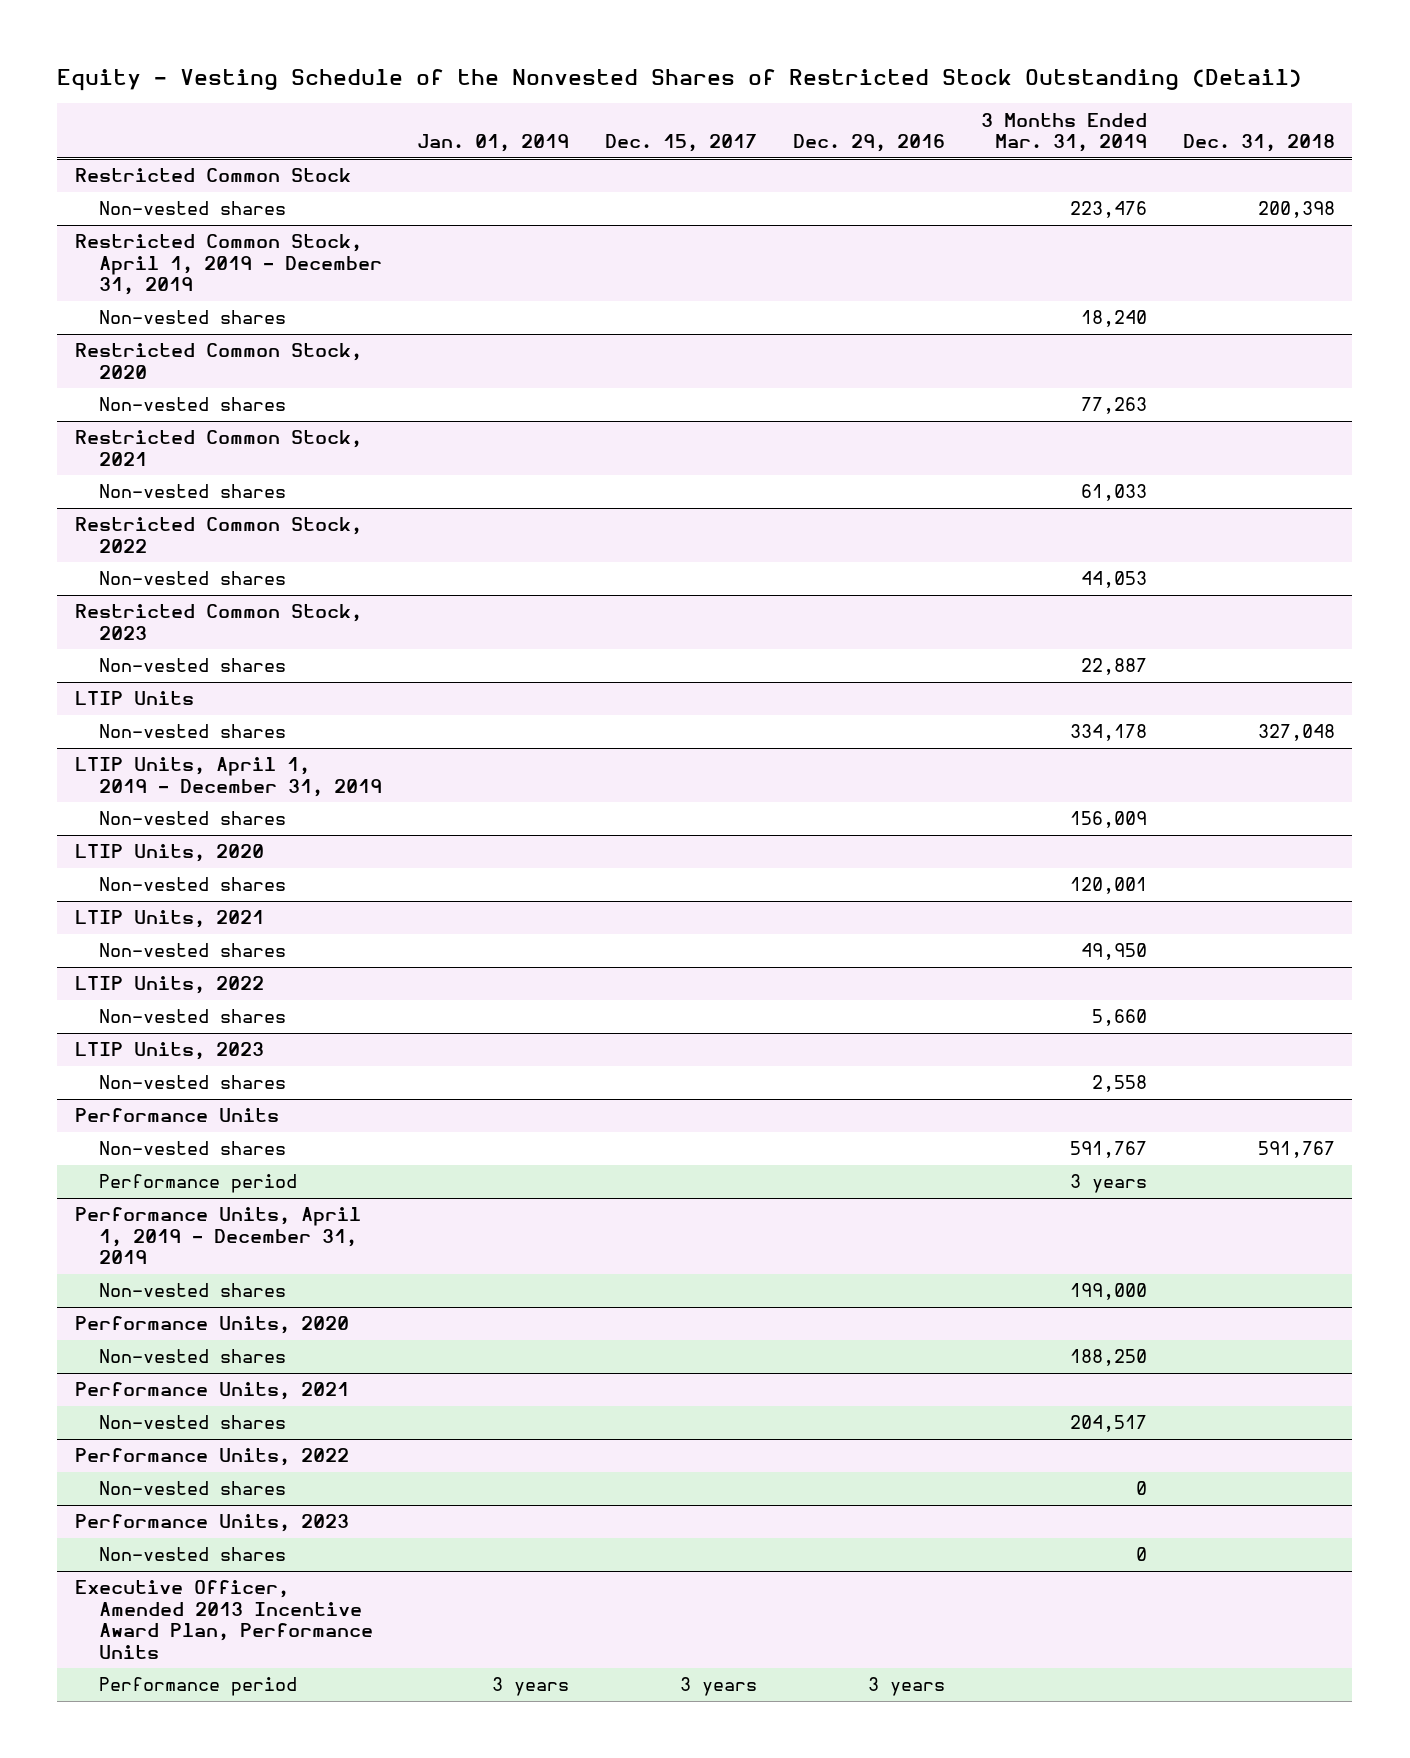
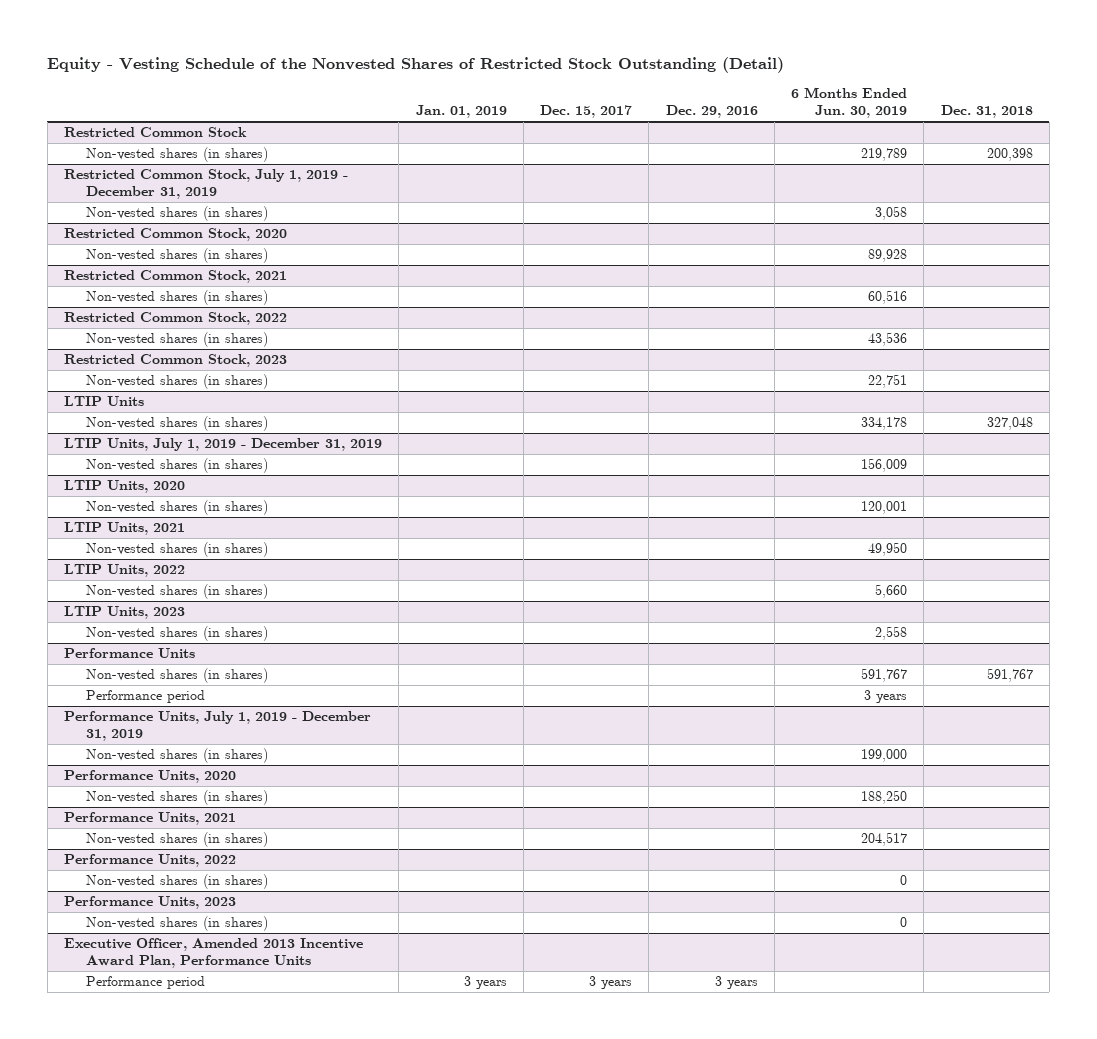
- | Jan. 01, 2019 | Dec. 15, 2017 | Dec. 29, 2016 | 3 Months Ended Mar. 31, 2019 | Dec. 31, 2018
+ | Jan. 01, 2019 | Dec. 15, 2017 | Dec. 29, 2016 | 6 Months Ended Jun. 30, 2019 | Dec. 31, 2018
@ Restricted Common Stock
- Non-vested shares | | | | 223,476 | 200,398
- Restricted Common Stock, April 1, 2019 - December 31, 2019
- Non-vested shares | | | | 18,240 |
@ Restricted Common Stock
+ Non-vested shares (in shares) | | | | 219,789 | 200,398
+ Restricted Common Stock, July 1, 2019 - December 31, 2019
+ Non-vested shares (in shares) | | | | 3,058 |
@ Restricted Common Stock, 2020
- Non-vested shares | | | | 77,263 |
+ Non-vested shares (in shares) | | | | 89,928 |
@ Restricted Common Stock, 2021
- Non-vested shares | | | | 61,033 |
+ Non-vested shares (in shares) | | | | 60,516 |
@ Restricted Common Stock, 2022
- Non-vested shares | | | | 44,053 |
+ Non-vested shares (in shares) | | | | 43,536 |
@ Restricted Common Stock, 2023
- Non-vested shares | | | | 22,887 |
+ Non-vested shares (in shares) | | | | 22,751 |
@ LTIP Units
- Non-vested shares | | | | 334,178 | 327,048
- LTIP Units, April 1, 2019 - December 31, 2019
- Non-vested shares | | | | 156,009 |
@ LTIP Units
+ Non-vested shares (in shares) | | | | 334,178 | 327,048
+ LTIP Units, July 1, 2019 - December 31, 2019
+ Non-vested shares (in shares) | | | | 156,009 |
@ LTIP Units, 2020
- Non-vested shares | | | | 120,001 |
+ Non-vested shares (in shares) | | | | 120,001 |
@ LTIP Units, 2021
- Non-vested shares | | | | 49,950 |
+ Non-vested shares (in shares) | | | | 49,950 |
@ LTIP Units, 2022
- Non-vested shares | | | | 5,660 |
+ Non-vested shares (in shares) | | | | 5,660 |
@ LTIP Units, 2023
- Non-vested shares | | | | 2,558 |
+ Non-vested shares (in shares) | | | | 2,558 |
@ Performance Units
- Non-vested shares | | | | 591,767 | 591,767
+ Non-vested shares (in shares) | | | | 591,767 | 591,767
- Performance Units, April 1, 2019 - December 31, 2019
- Non-vested shares | | | | 199,000 |
+ Performance Units, July 1, 2019 - December 31, 2019
+ Non-vested shares (in shares) | | | | 199,000 |
@ Performance Units, 2020
- Non-vested shares | | | | 188,250 |
+ Non-vested shares (in shares) | | | | 188,250 |
@ Performance Units, 2021
- Non-vested shares | | | | 204,517 |
+ Non-vested shares (in shares) | | | | 204,517 |
@ Performance Units, 2022
- Non-vested shares | | | | 0 |
+ Non-vested shares (in shares) | | | | 0 |
@ Performance Units, 2023
- Non-vested shares | | | | 0 |
+ Non-vested shares (in shares) | | | | 0 |

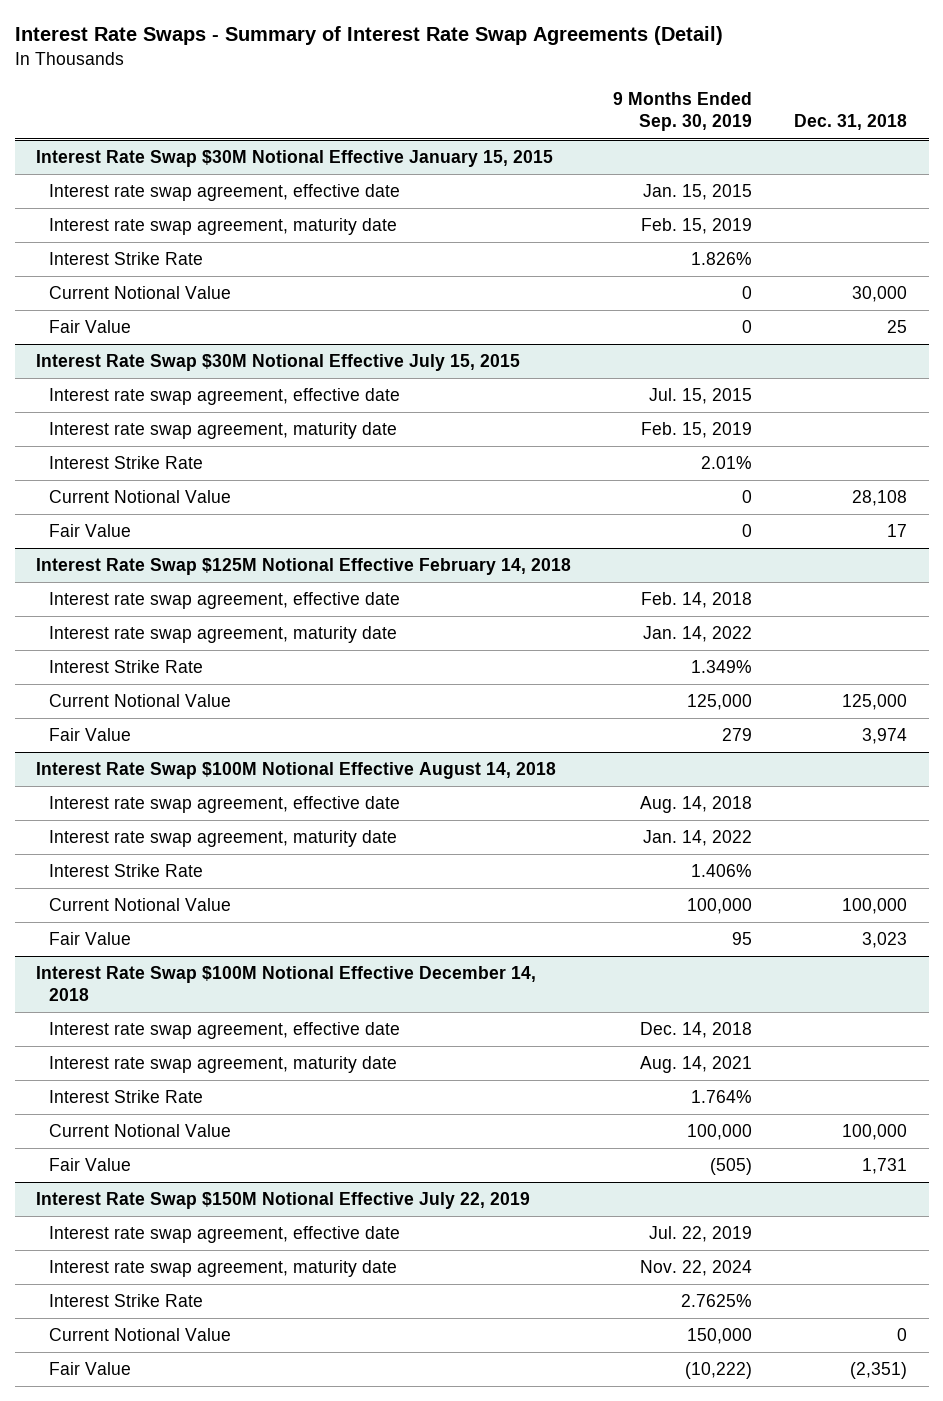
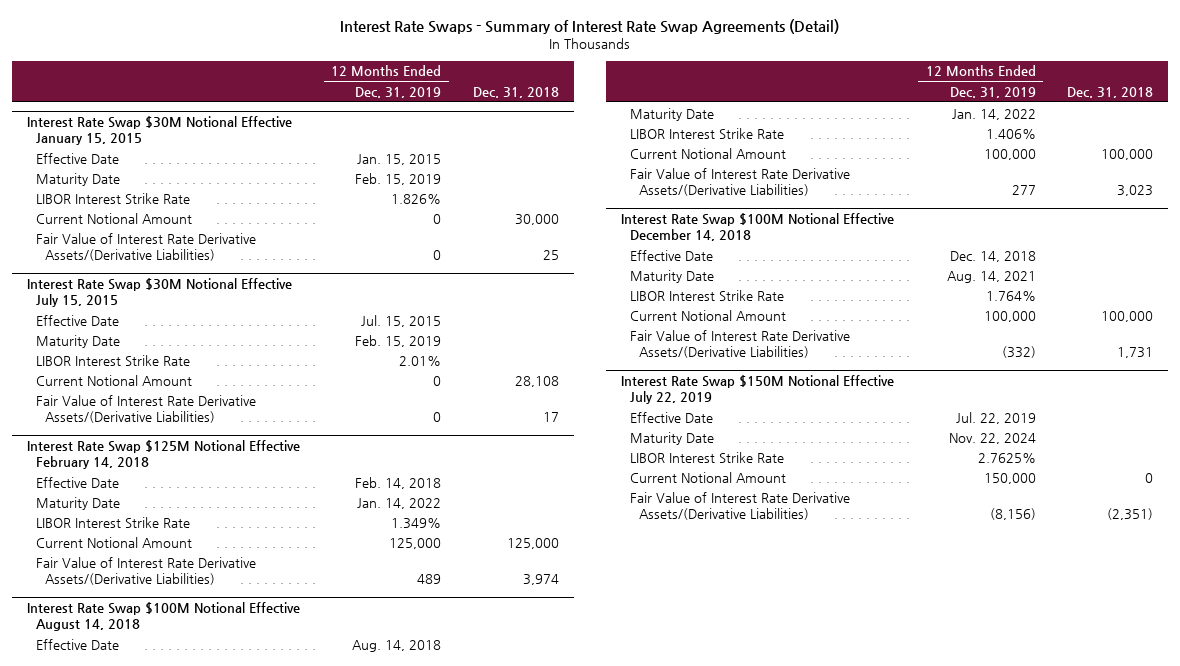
- | 9 Months Ended Sep. 30, 2019 | Dec. 31, 2018
+ | 12 Months Ended Dec. 31, 2019 | Dec. 31, 2018
@ Interest Rate Swap $30M Notional Effective January 15, 2015
- Interest rate swap agreement, effective date | Jan. 15, 2015 |
- Interest rate swap agreement, maturity date | Feb. 15, 2019 |
- Interest Strike Rate | 1.826% |
- Current Notional Value | 0 | 30,000
- Fair Value | 0 | 25
+ Effective Date | Jan. 15, 2015 |
+ Maturity Date | Feb. 15, 2019 |
+ LIBOR Interest Strike Rate | 1.826% |
+ Current Notional Amount | 0 | 30,000
+ Fair Value of Interest Rate Derivative Assets/(Derivative Liabilities) | 0 | 25
@ Interest Rate Swap $30M Notional Effective July 15, 2015
- Interest rate swap agreement, effective date | Jul. 15, 2015 |
- Interest rate swap agreement, maturity date | Feb. 15, 2019 |
- Interest Strike Rate | 2.01% |
- Current Notional Value | 0 | 28,108
- Fair Value | 0 | 17
+ Effective Date | Jul. 15, 2015 |
+ Maturity Date | Feb. 15, 2019 |
+ LIBOR Interest Strike Rate | 2.01% |
+ Current Notional Amount | 0 | 28,108
+ Fair Value of Interest Rate Derivative Assets/(Derivative Liabilities) | 0 | 17
@ Interest Rate Swap $125M Notional Effective February 14, 2018
- Interest rate swap agreement, effective date | Feb. 14, 2018 |
- Interest rate swap agreement, maturity date | Jan. 14, 2022 |
- Interest Strike Rate | 1.349% |
- Current Notional Value | 125,000 | 125,000
- Fair Value | 279 | 3,974
+ Effective Date | Feb. 14, 2018 |
+ Maturity Date | Jan. 14, 2022 |
+ LIBOR Interest Strike Rate | 1.349% |
+ Current Notional Amount | 125,000 | 125,000
+ Fair Value of Interest Rate Derivative Assets/(Derivative Liabilities) | 489 | 3,974
@ Interest Rate Swap $100M Notional Effective August 14, 2018
- Interest rate swap agreement, effective date | Aug. 14, 2018 |
- Interest rate swap agreement, maturity date | Jan. 14, 2022 |
- Interest Strike Rate | 1.406% |
- Current Notional Value | 100,000 | 100,000
- Fair Value | 95 | 3,023
+ Effective Date | Aug. 14, 2018 |
+ Maturity Date | Jan. 14, 2022 |
+ LIBOR Interest Strike Rate | 1.406% |
+ Current Notional Amount | 100,000 | 100,000
+ Fair Value of Interest Rate Derivative Assets/(Derivative Liabilities) | 277 | 3,023
@ Interest Rate Swap $100M Notional Effective December 14, 2018
- Interest rate swap agreement, effective date | Dec. 14, 2018 |
- Interest rate swap agreement, maturity date | Aug. 14, 2021 |
- Interest Strike Rate | 1.764% |
- Current Notional Value | 100,000 | 100,000
- Fair Value | (505) | 1,731
+ Effective Date | Dec. 14, 2018 |
+ Maturity Date | Aug. 14, 2021 |
+ LIBOR Interest Strike Rate | 1.764% |
+ Current Notional Amount | 100,000 | 100,000
+ Fair Value of Interest Rate Derivative Assets/(Derivative Liabilities) | (332) | 1,731
@ Interest Rate Swap $150M Notional Effective July 22, 2019
- Interest rate swap agreement, effective date | Jul. 22, 2019 |
- Interest rate swap agreement, maturity date | Nov. 22, 2024 |
- Interest Strike Rate | 2.7625% |
- Current Notional Value | 150,000 | 0
- Fair Value | (10,222) | (2,351)
+ Effective Date | Jul. 22, 2019 |
+ Maturity Date | Nov. 22, 2024 |
+ LIBOR Interest Strike Rate | 2.7625% |
+ Current Notional Amount | 150,000 | 0
+ Fair Value of Interest Rate Derivative Assets/(Derivative Liabilities) | (8,156) | (2,351)

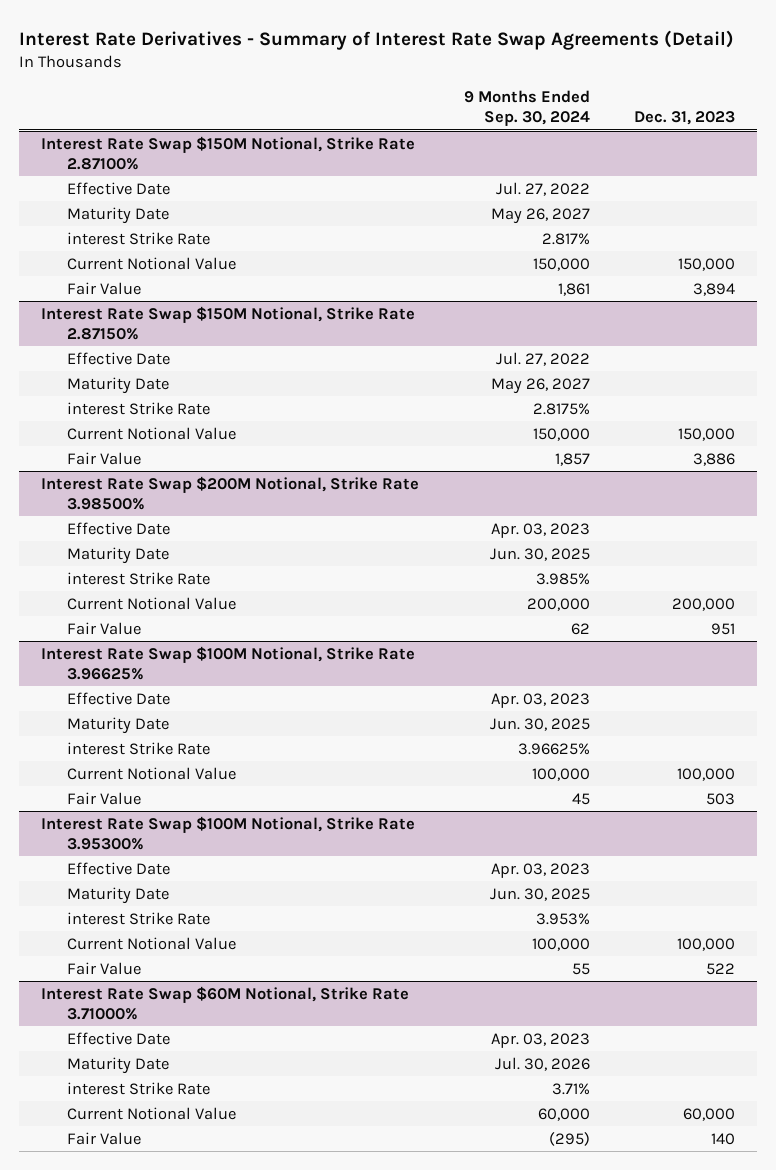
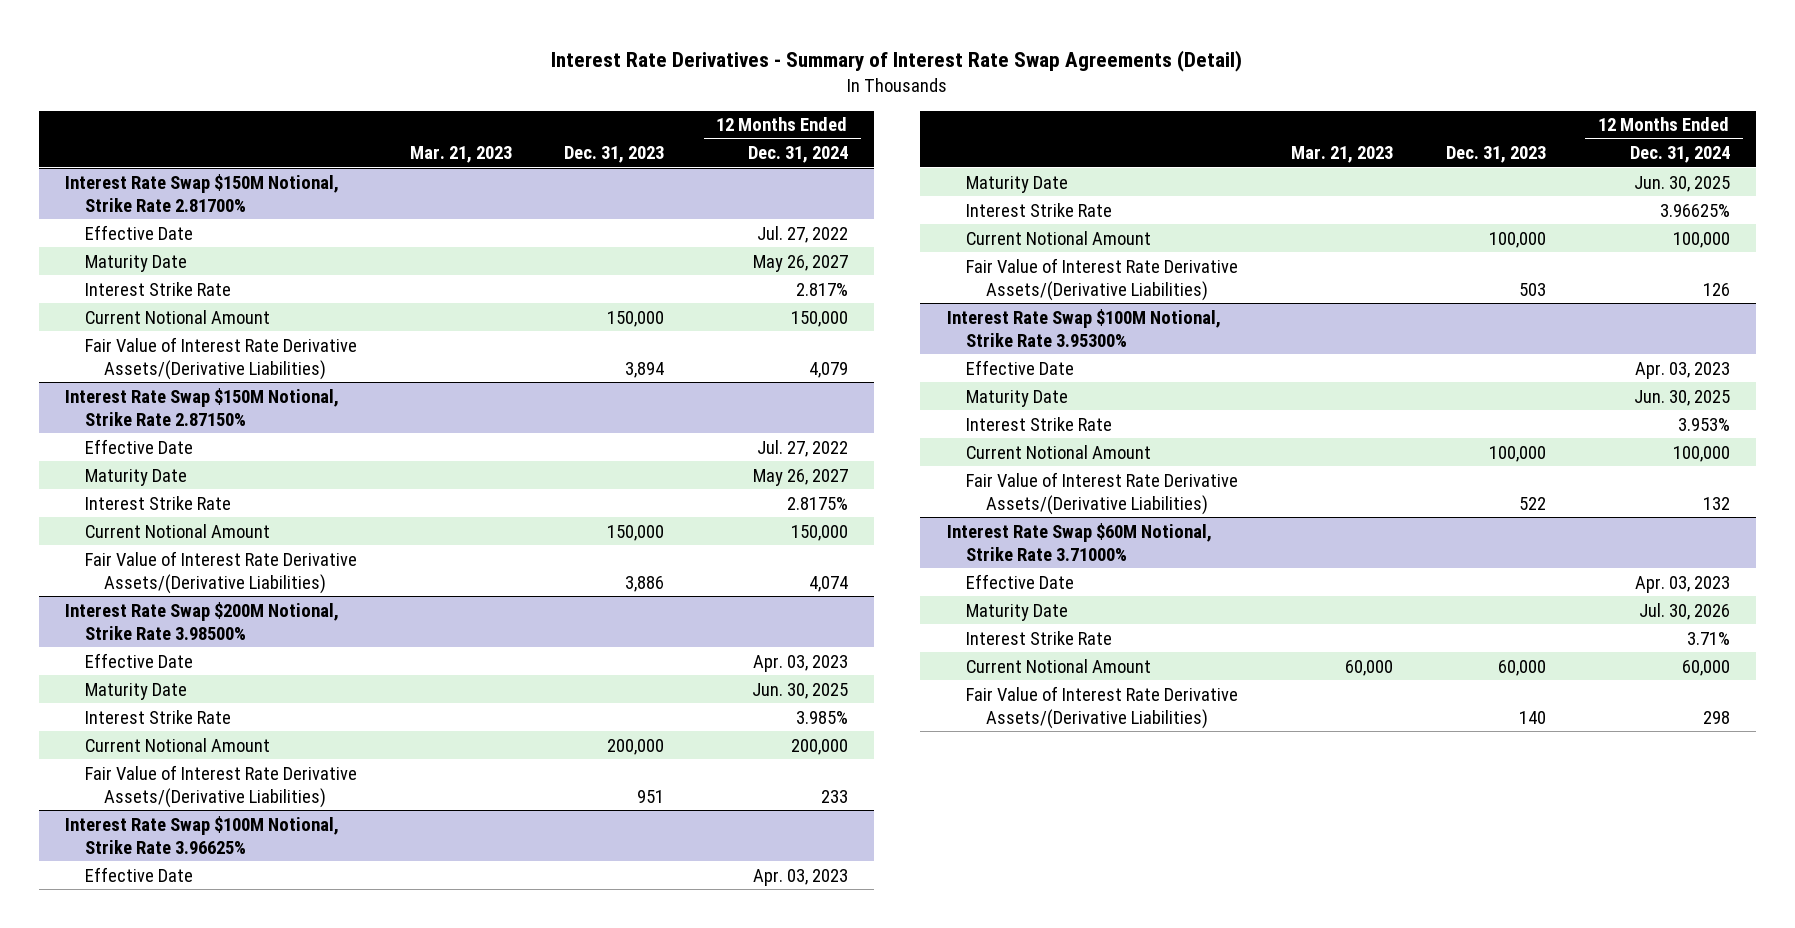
- | 9 Months Ended Sep. 30, 2024 | Dec. 31, 2023
+ | Mar. 21, 2023 | Dec. 31, 2023 | 12 Months Ended Dec. 31, 2024
- Interest Rate Swap $150M Notional, Strike Rate 2.87100%
+ Interest Rate Swap $150M Notional, Strike Rate 2.81700%
- interest Strike Rate | 2.817% |
- Current Notional Value | 150,000 | 150,000
- Fair Value | 1,861 | 3,894
+ Interest Strike Rate | | | 2.817%
+ Current Notional Amount | | 150,000 | 150,000
+ Fair Value of Interest Rate Derivative Assets/(Derivative Liabilities) | | 3,894 | 4,079
@ Interest Rate Swap $150M Notional, Strike Rate 2.87150%
- interest Strike Rate | 2.8175% |
- Current Notional Value | 150,000 | 150,000
- Fair Value | 1,857 | 3,886
+ Interest Strike Rate | | | 2.8175%
+ Current Notional Amount | | 150,000 | 150,000
+ Fair Value of Interest Rate Derivative Assets/(Derivative Liabilities) | | 3,886 | 4,074
@ Interest Rate Swap $200M Notional, Strike Rate 3.98500%
- interest Strike Rate | 3.985% |
- Current Notional Value | 200,000 | 200,000
- Fair Value | 62 | 951
+ Interest Strike Rate | | | 3.985%
+ Current Notional Amount | | 200,000 | 200,000
+ Fair Value of Interest Rate Derivative Assets/(Derivative Liabilities) | | 951 | 233
@ Interest Rate Swap $100M Notional, Strike Rate 3.96625%
- interest Strike Rate | 3.96625% |
- Current Notional Value | 100,000 | 100,000
- Fair Value | 45 | 503
+ Interest Strike Rate | | | 3.96625%
+ Current Notional Amount | | 100,000 | 100,000
+ Fair Value of Interest Rate Derivative Assets/(Derivative Liabilities) | | 503 | 126
@ Interest Rate Swap $100M Notional, Strike Rate 3.95300%
- interest Strike Rate | 3.953% |
- Current Notional Value | 100,000 | 100,000
- Fair Value | 55 | 522
+ Interest Strike Rate | | | 3.953%
+ Current Notional Amount | | 100,000 | 100,000
+ Fair Value of Interest Rate Derivative Assets/(Derivative Liabilities) | | 522 | 132
@ Interest Rate Swap $60M Notional, Strike Rate 3.71000%
- interest Strike Rate | 3.71% |
- Current Notional Value | 60,000 | 60,000
- Fair Value | (295) | 140
+ Interest Strike Rate | | | 3.71%
+ Current Notional Amount | 60,000 | 60,000 | 60,000
+ Fair Value of Interest Rate Derivative Assets/(Derivative Liabilities) | | 140 | 298

